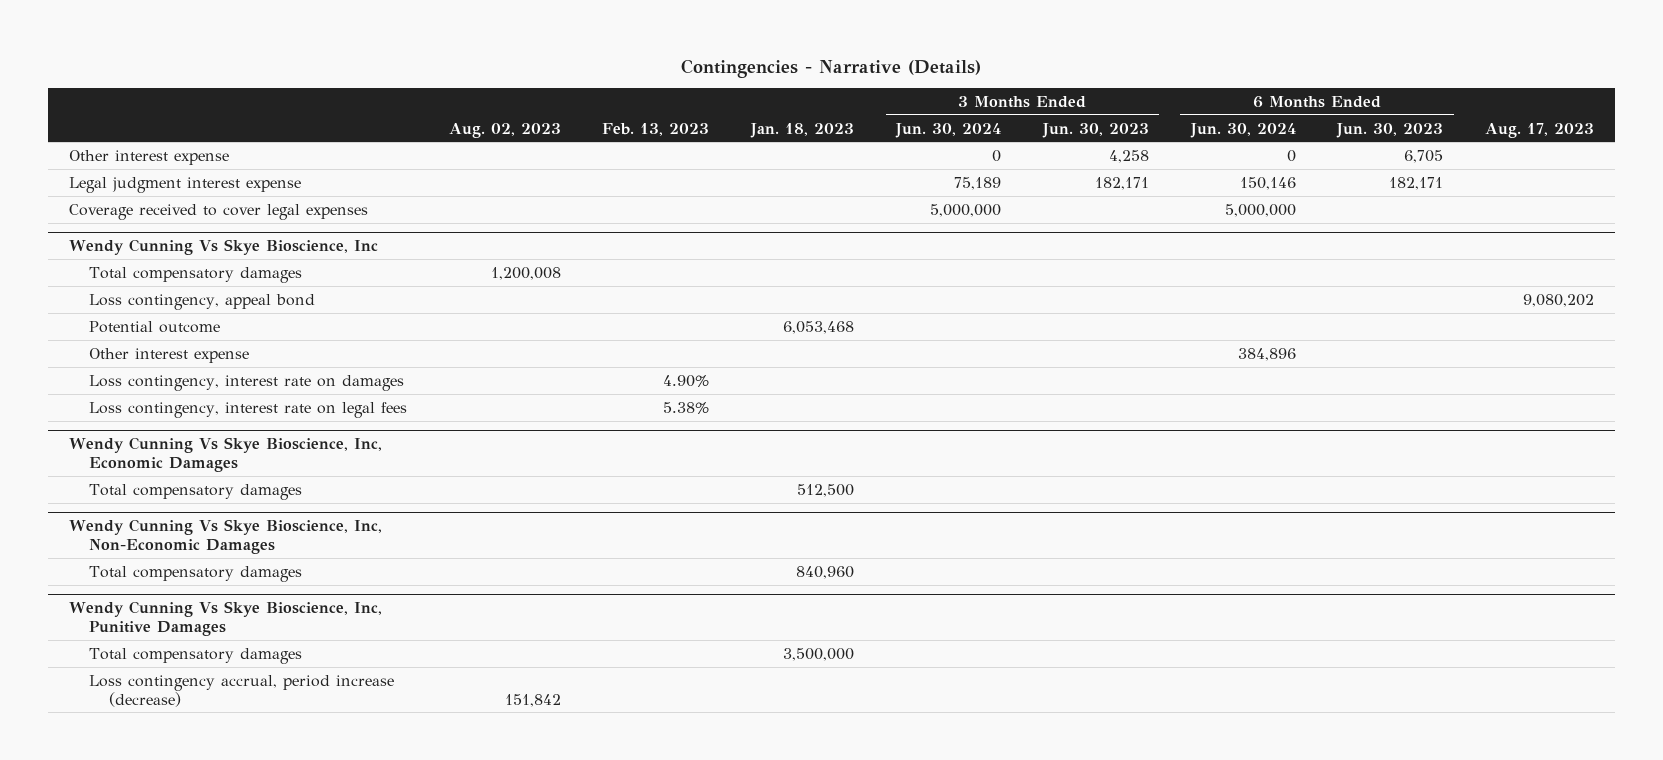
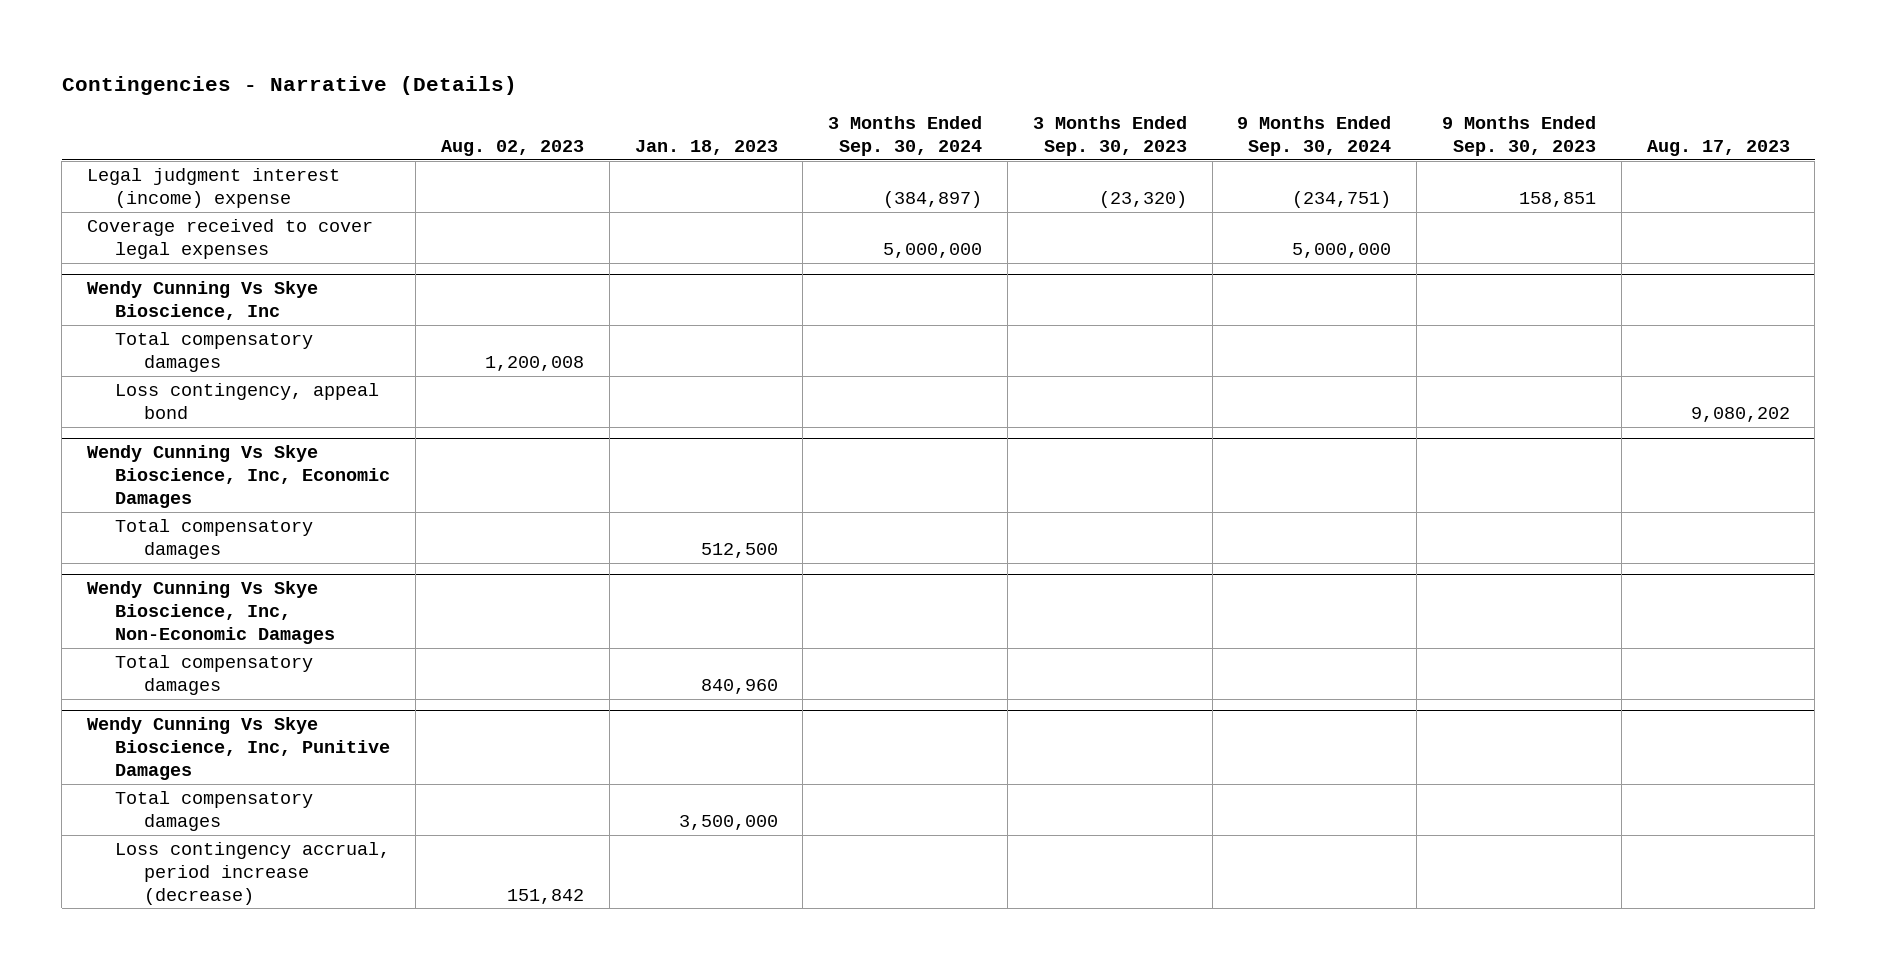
- | Aug. 02, 2023 | Feb. 13, 2023 | Jan. 18, 2023 | 3 Months Ended Jun. 30, 2024 | 3 Months Ended Jun. 30, 2023 | 6 Months Ended Jun. 30, 2024 | 6 Months Ended Jun. 30, 2023 | Aug. 17, 2023
+ | Aug. 02, 2023 | Jan. 18, 2023 | 3 Months Ended Sep. 30, 2024 | 3 Months Ended Sep. 30, 2023 | 9 Months Ended Sep. 30, 2024 | 9 Months Ended Sep. 30, 2023 | Aug. 17, 2023
- Other interest expense | | | | 0 | 4,258 | 0 | 6,705 |
- Legal judgment interest expense | | | | 75,189 | 182,171 | 150,146 | 182,171 |
+ Legal judgment interest (income) expense | | | (384,897) | (23,320) | (234,751) | 158,851 |
@ Wendy Cunning Vs Skye Bioscience, Inc
- Potential outcome | | | 6,053,468 | | | | |
- Other interest expense | | | | | | 384,896 | |
- Loss contingency, interest rate on damages | | 4.90% | | | | | |
- Loss contingency, interest rate on legal fees | | 5.38% | | | | | |

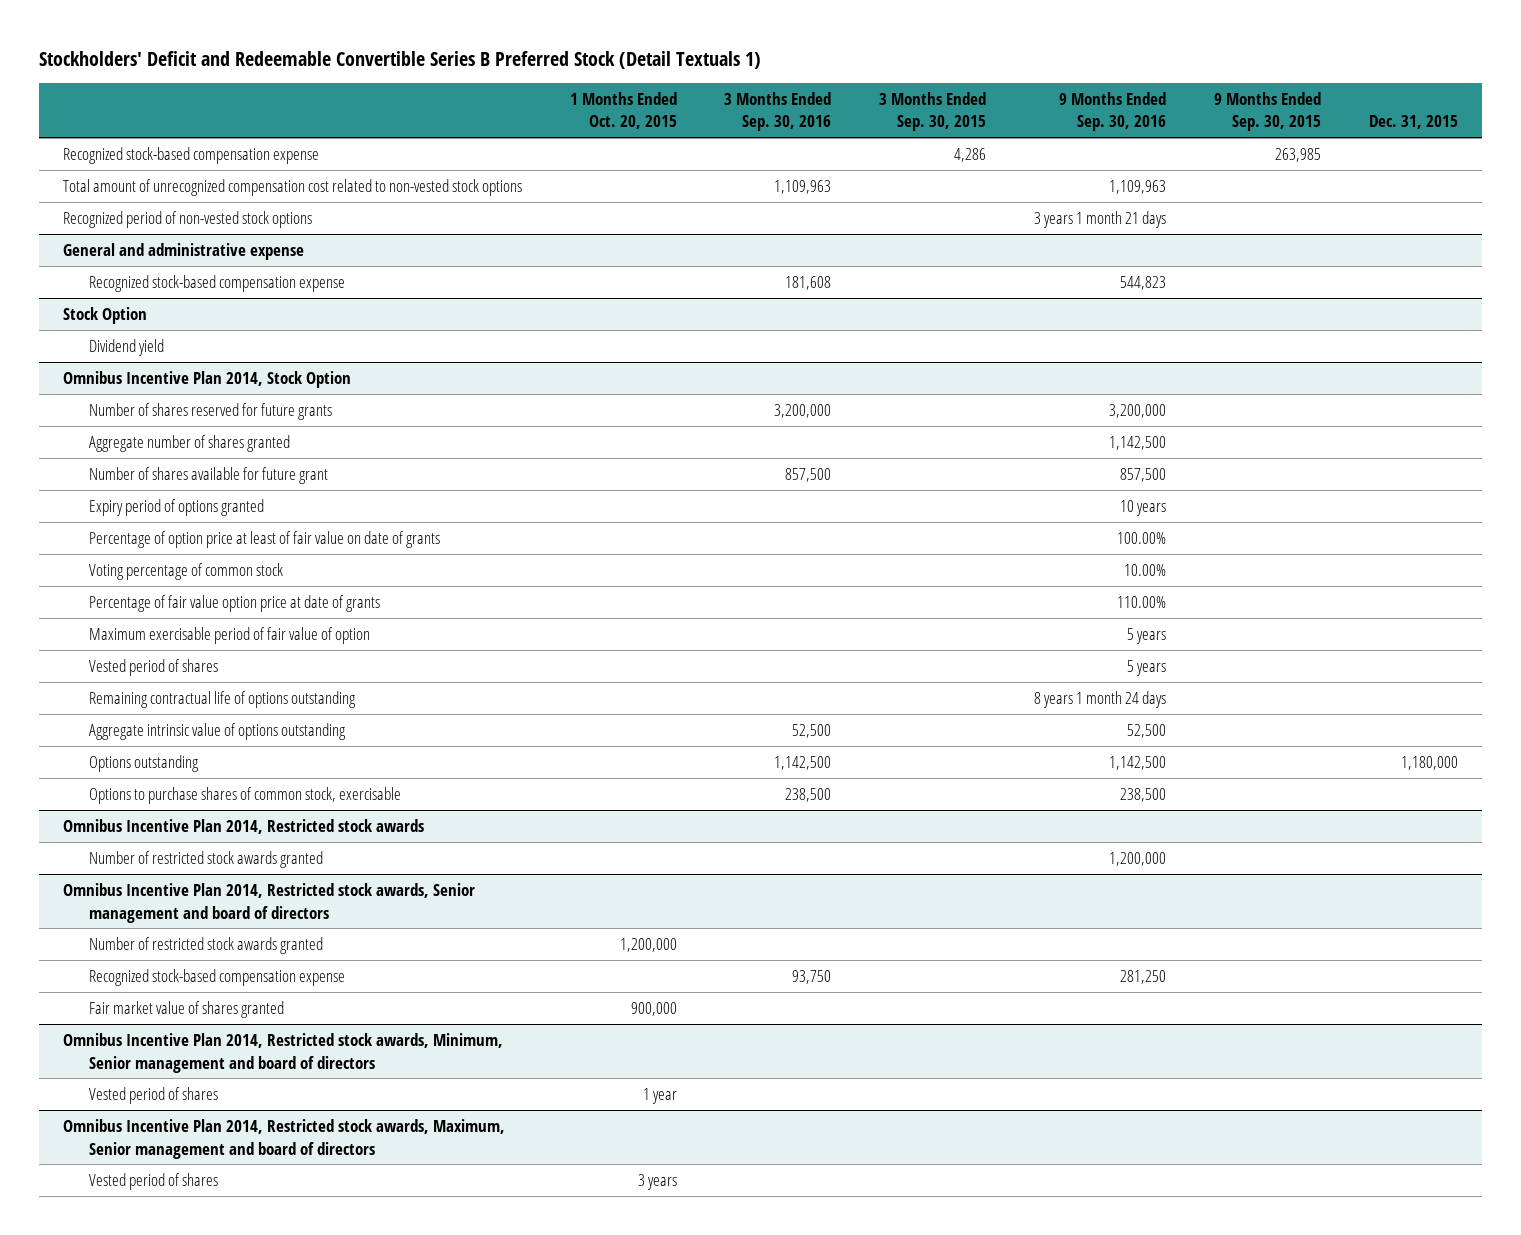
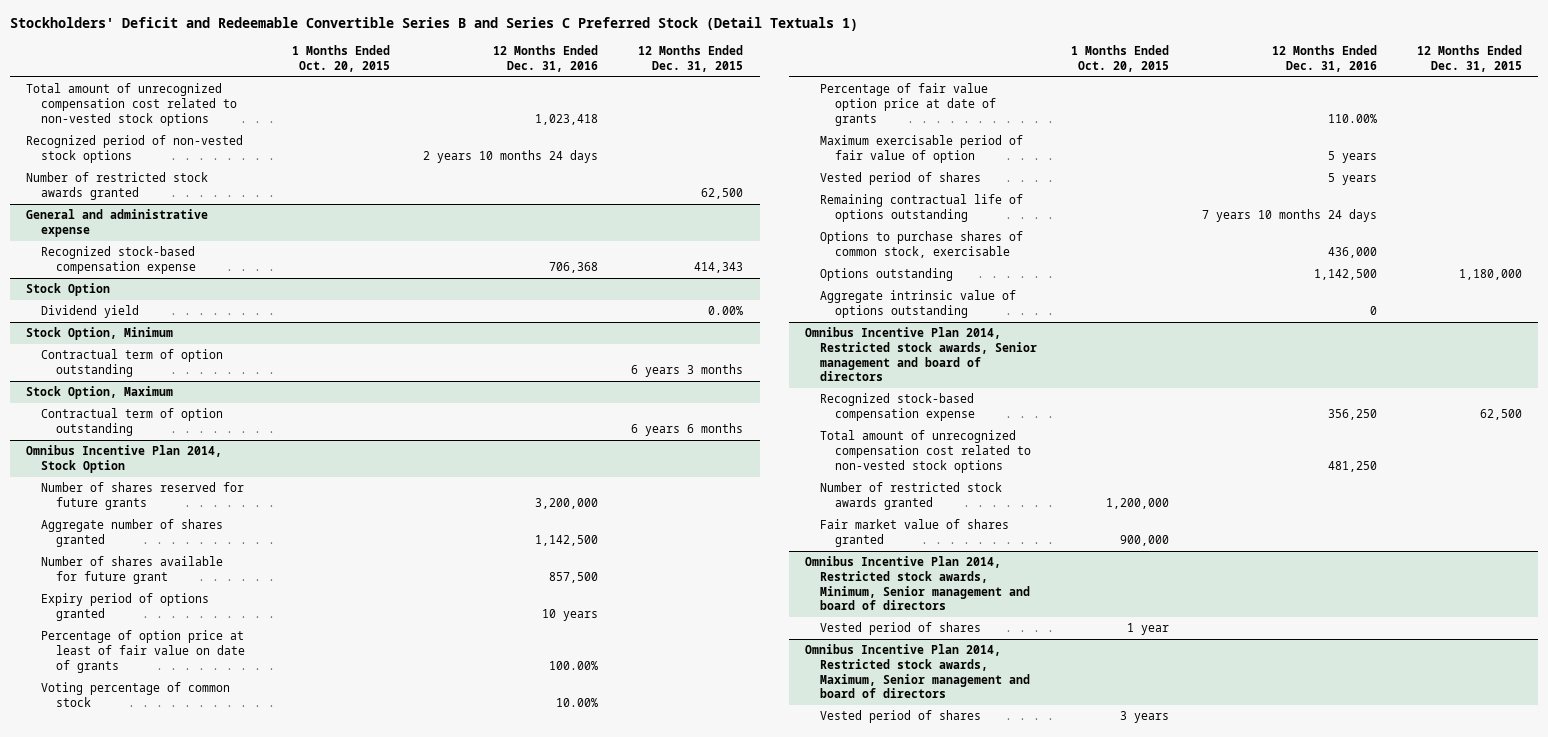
- Stockholders' Deficit and Redeemable Convertible Series B Preferred Stock (Detail Textuals 1)
+ Stockholders' Deficit and Redeemable Convertible Series B and Series C Preferred Stock (Detail Textuals 1)
- | 1 Months Ended Oct. 20, 2015 | 3 Months Ended Sep. 30, 2016 | 3 Months Ended Sep. 30, 2015 | 9 Months Ended Sep. 30, 2016 | 9 Months Ended Sep. 30, 2015 | Dec. 31, 2015
+ | 1 Months Ended Oct. 20, 2015 | 12 Months Ended Dec. 31, 2016 | 12 Months Ended Dec. 31, 2015
- Recognized stock-based compensation expense | | | 4,286 | | 263,985 |
+ Number of restricted stock awards granted | | | 62,500
+ Stock Option, Minimum
+ Contractual term of option outstanding | | | 6 years 3 months
+ Stock Option, Maximum
+ Contractual term of option outstanding | | | 6 years 6 months
- Omnibus Incentive Plan 2014, Restricted stock awards
- Number of restricted stock awards granted | | | | 1,200,000 | |
@ Omnibus Incentive Plan 2014, Stock Option
moved down: Options outstanding | | 1,142,500 | 1,180,000
moved down: Aggregate intrinsic value of options outstanding | | 0 |
@ Omnibus Incentive Plan 2014, Restricted stock awards, Senior management and board of directors
+ Total amount of unrecognized compensation cost related to non-vested stock options | | 481,250 |
moved down: Number of restricted stock awards granted | 1,200,000 | |

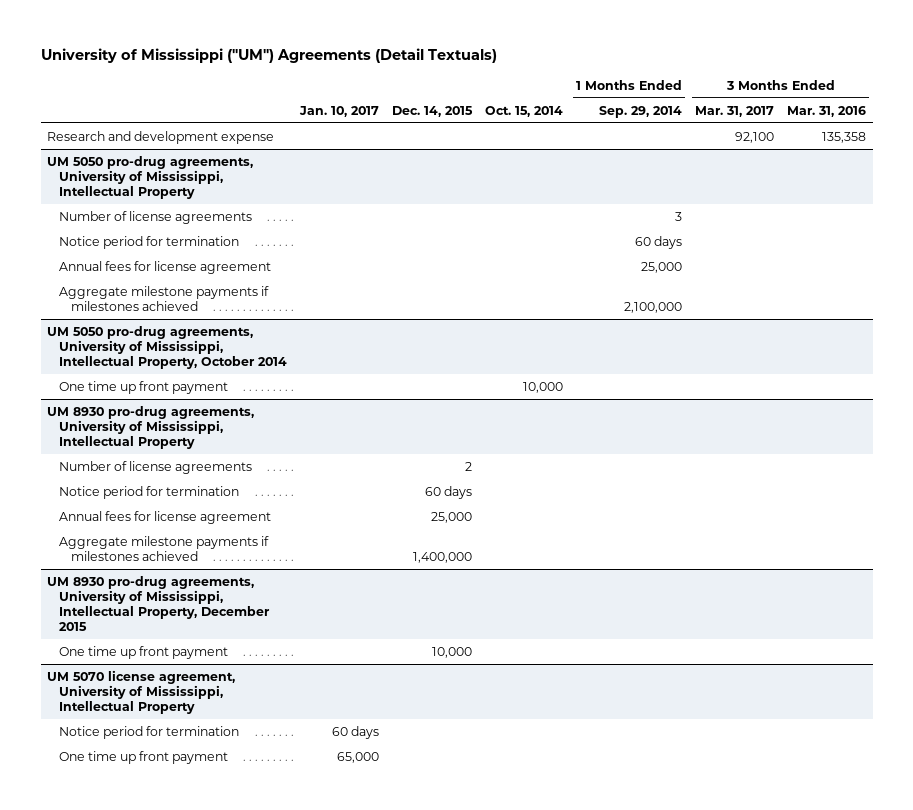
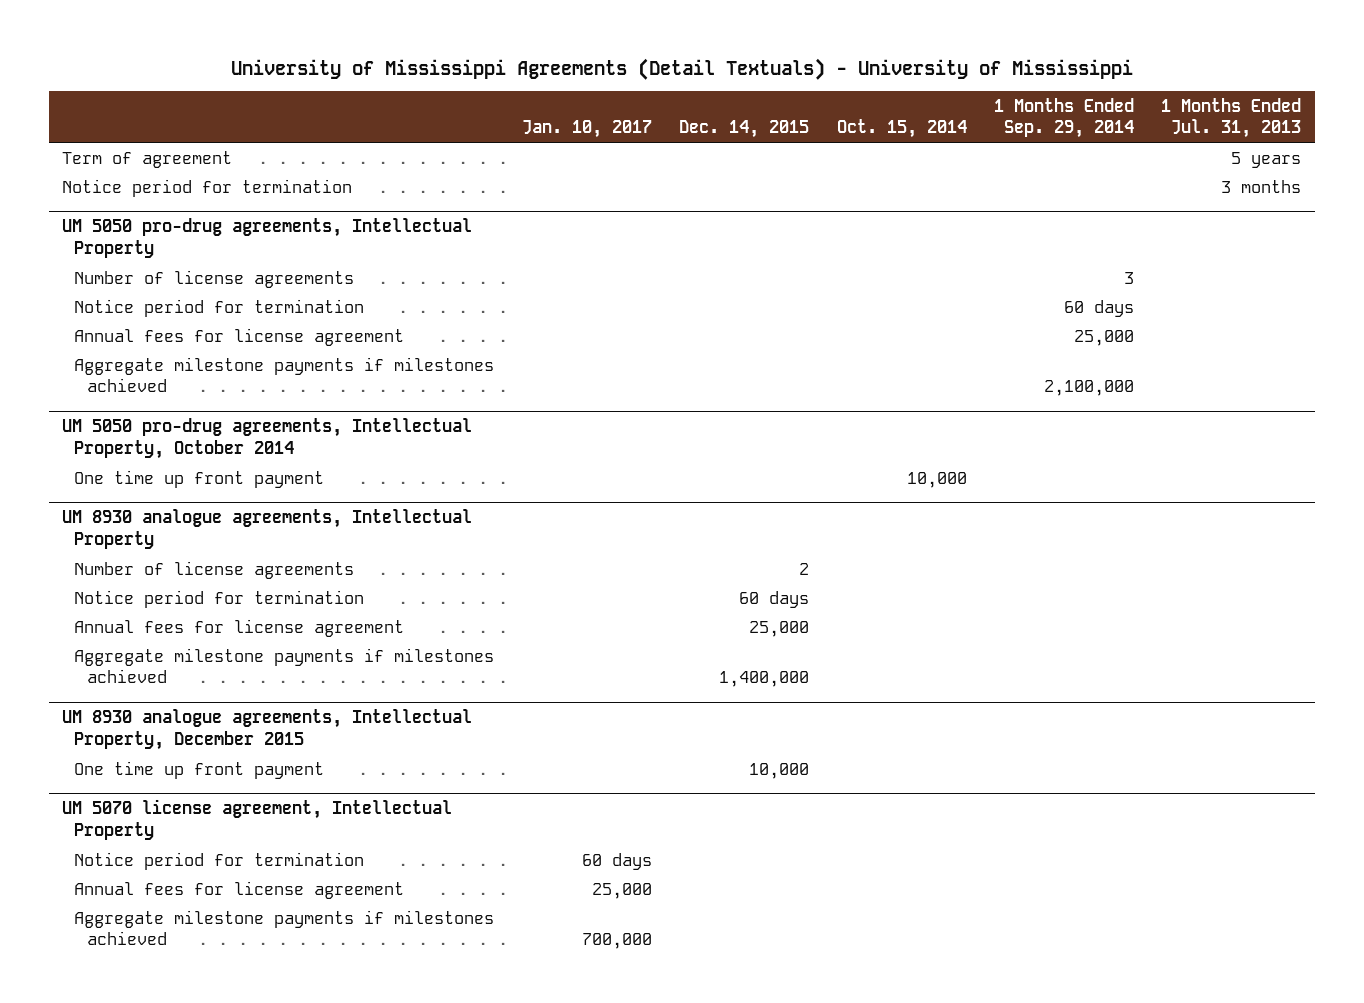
- University of Mississippi ("UM") Agreements (Detail Textuals)
+ University of Mississippi Agreements (Detail Textuals) - University of Mississippi
- | Jan. 10, 2017 | Dec. 14, 2015 | Oct. 15, 2014 | 1 Months Ended Sep. 29, 2014 | 3 Months Ended Mar. 31, 2017 | 3 Months Ended Mar. 31, 2016
+ | Jan. 10, 2017 | Dec. 14, 2015 | Oct. 15, 2014 | 1 Months Ended Sep. 29, 2014 | 1 Months Ended Jul. 31, 2013
- Research and development expense | | | | | 92,100 | 135,358
- UM 5050 pro-drug agreements, University of Mississippi, Intellectual Property
+ Term of agreement | | | | | 5 years
+ Notice period for termination | | | | | 3 months
+ UM 5050 pro-drug agreements, Intellectual Property
- UM 5050 pro-drug agreements, University of Mississippi, Intellectual Property, October 2014
+ UM 5050 pro-drug agreements, Intellectual Property, October 2014
- UM 8930 pro-drug agreements, University of Mississippi, Intellectual Property
+ UM 8930 analogue agreements, Intellectual Property
- UM 8930 pro-drug agreements, University of Mississippi, Intellectual Property, December 2015
+ UM 8930 analogue agreements, Intellectual Property, December 2015
- UM 5070 license agreement, University of Mississippi, Intellectual Property
+ UM 5070 license agreement, Intellectual Property
- One time up front payment | 65,000 | | | | |
+ Annual fees for license agreement | 25,000 | | | |
+ Aggregate milestone payments if milestones achieved | 700,000 | | | |

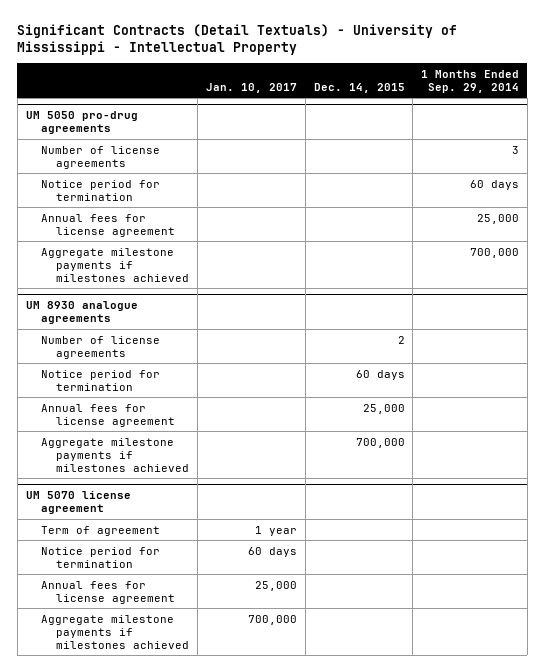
- University of Mississippi Agreements (Detail Textuals) - University of Mississippi
+ Significant Contracts (Detail Textuals) - University of Mississippi - Intellectual Property
- | Jan. 10, 2017 | Dec. 14, 2015 | Oct. 15, 2014 | 1 Months Ended Sep. 29, 2014 | 1 Months Ended Jul. 31, 2013
+ | Jan. 10, 2017 | Dec. 14, 2015 | 1 Months Ended Sep. 29, 2014
- Term of agreement | | | | | 5 years
- Notice period for termination | | | | | 3 months
- UM 5050 pro-drug agreements, Intellectual Property
+ UM 5050 pro-drug agreements
- Aggregate milestone payments if milestones achieved | | | | 2,100,000 |
- UM 5050 pro-drug agreements, Intellectual Property, October 2014
- One time up front payment | | | 10,000 | |
- UM 8930 analogue agreements, Intellectual Property
+ Aggregate milestone payments if milestones achieved | | | 700,000
+ UM 8930 analogue agreements
- Aggregate milestone payments if milestones achieved | | 1,400,000 | | |
- UM 8930 analogue agreements, Intellectual Property, December 2015
- One time up front payment | | 10,000 | | |
- UM 5070 license agreement, Intellectual Property
+ Aggregate milestone payments if milestones achieved | | 700,000 |
+ UM 5070 license agreement
+ Term of agreement | 1 year | |

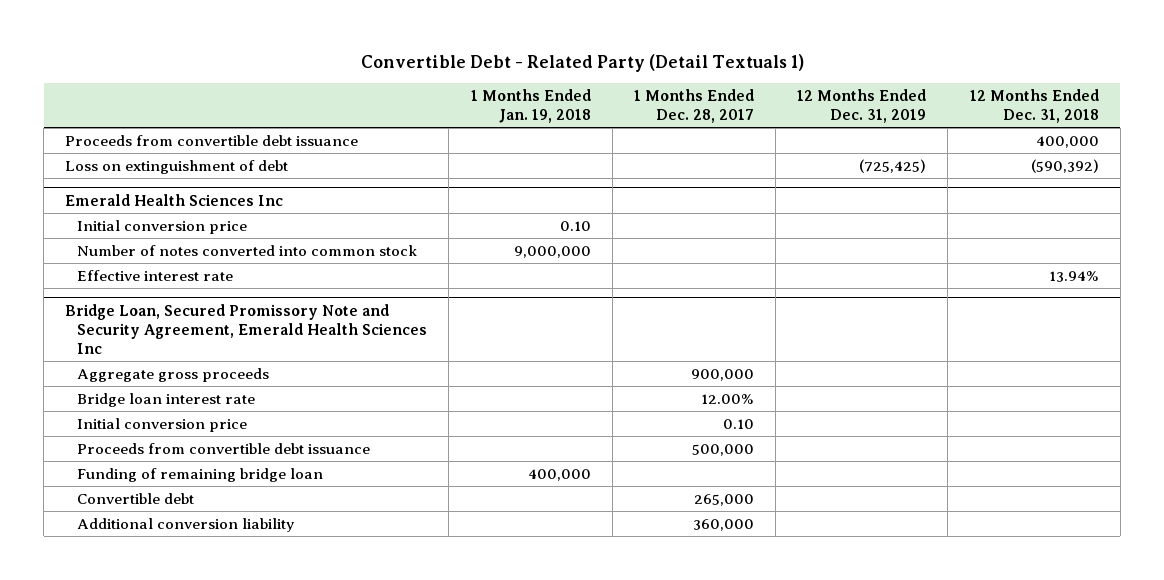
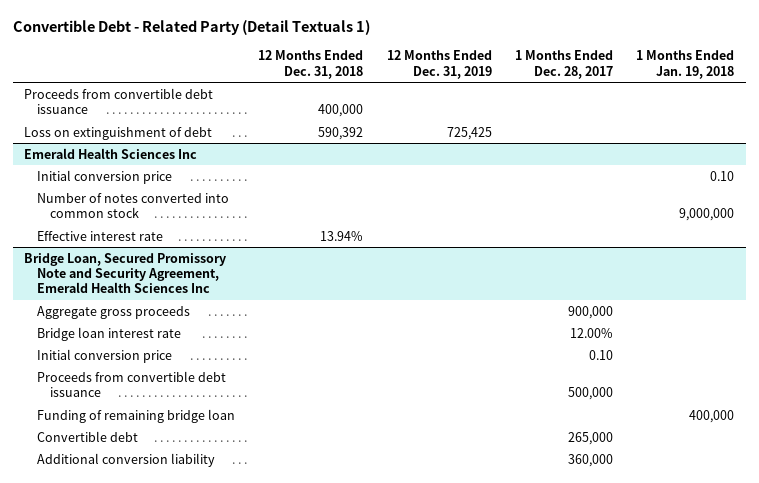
- | 1 Months Ended Jan. 19, 2018 | 1 Months Ended Dec. 28, 2017 | 12 Months Ended Dec. 31, 2019 | 12 Months Ended Dec. 31, 2018
+ | 12 Months Ended Dec. 31, 2018 | 12 Months Ended Dec. 31, 2019 | 1 Months Ended Dec. 28, 2017 | 1 Months Ended Jan. 19, 2018
- Loss on extinguishment of debt | | | (725,425) | (590,392)
+ Loss on extinguishment of debt | 590,392 | 725,425 | |

